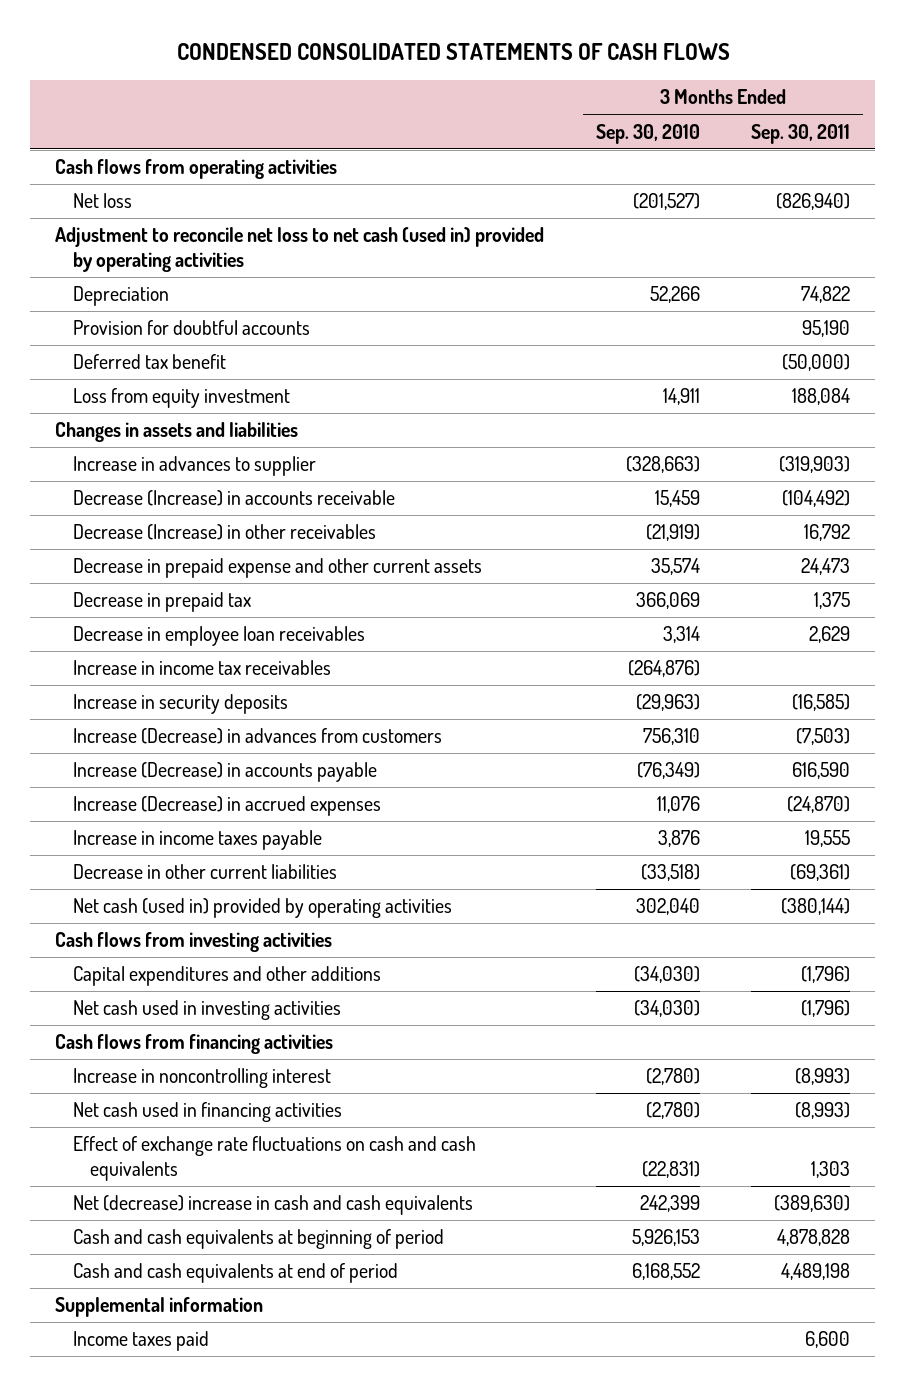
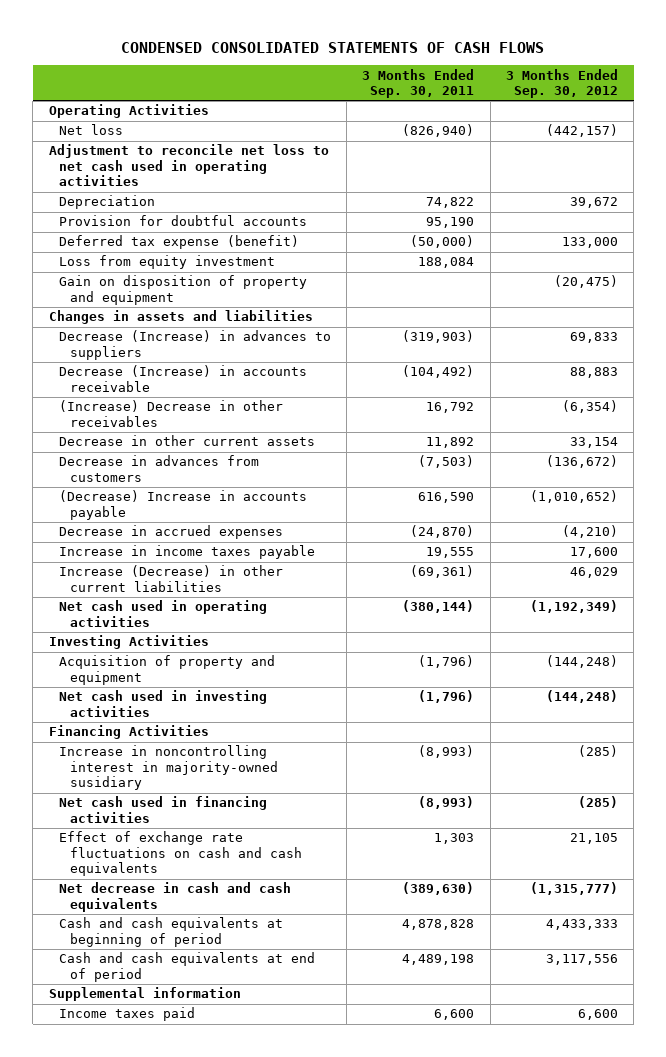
- | 3 Months Ended Sep. 30, 2010 | 3 Months Ended Sep. 30, 2011
+ | 3 Months Ended Sep. 30, 2011 | 3 Months Ended Sep. 30, 2012
- Cash flows from operating activities
+ Operating Activities
- Adjustment to reconcile net loss to net cash (used in) provided by operating activities
+ Adjustment to reconcile net loss to net cash used in operating activities
- Deferred tax benefit | | (50,000)
+ Deferred tax expense (benefit) | (50,000) | 133,000
+ Gain on disposition of property and equipment | | (20,475)
- Increase in advances to supplier | (328,663) | (319,903)
+ Decrease (Increase) in advances to suppliers | (319,903) | 69,833
- Decrease (Increase) in other receivables | (21,919) | 16,792
- Decrease in prepaid expense and other current assets | 35,574 | 24,473
- Decrease in prepaid tax | 366,069 | 1,375
- Decrease in employee loan receivables | 3,314 | 2,629
- Increase in income tax receivables | (264,876) |
- Increase in security deposits | (29,963) | (16,585)
- Increase (Decrease) in advances from customers | 756,310 | (7,503)
- Increase (Decrease) in accounts payable | (76,349) | 616,590
- Increase (Decrease) in accrued expenses | 11,076 | (24,870)
+ (Increase) Decrease in other receivables | 16,792 | (6,354)
+ Decrease in other current assets | 11,892 | 33,154
+ Decrease in advances from customers | (7,503) | (136,672)
+ (Decrease) Increase in accounts payable | 616,590 | (1,010,652)
+ Decrease in accrued expenses | (24,870) | (4,210)
- Decrease in other current liabilities | (33,518) | (69,361)
- Net cash (used in) provided by operating activities | 302,040 | (380,144)
- Cash flows from investing activities
- Capital expenditures and other additions | (34,030) | (1,796)
+ Increase (Decrease) in other current liabilities | (69,361) | 46,029
+ Net cash used in operating activities | (380,144) | (1,192,349)
+ Investing Activities
+ Acquisition of property and equipment | (1,796) | (144,248)
- Cash flows from financing activities
- Increase in noncontrolling interest | (2,780) | (8,993)
+ Financing Activities
+ Increase in noncontrolling interest in majority-owned susidiary | (8,993) | (285)
- Net (decrease) increase in cash and cash equivalents | 242,399 | (389,630)
+ Net decrease in cash and cash equivalents | (389,630) | (1,315,777)

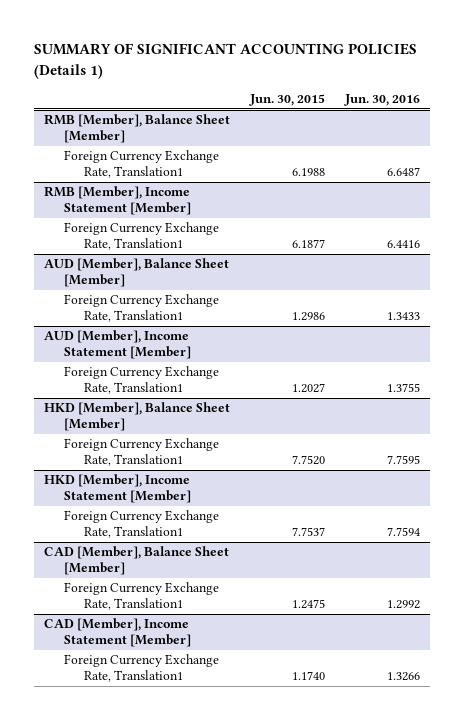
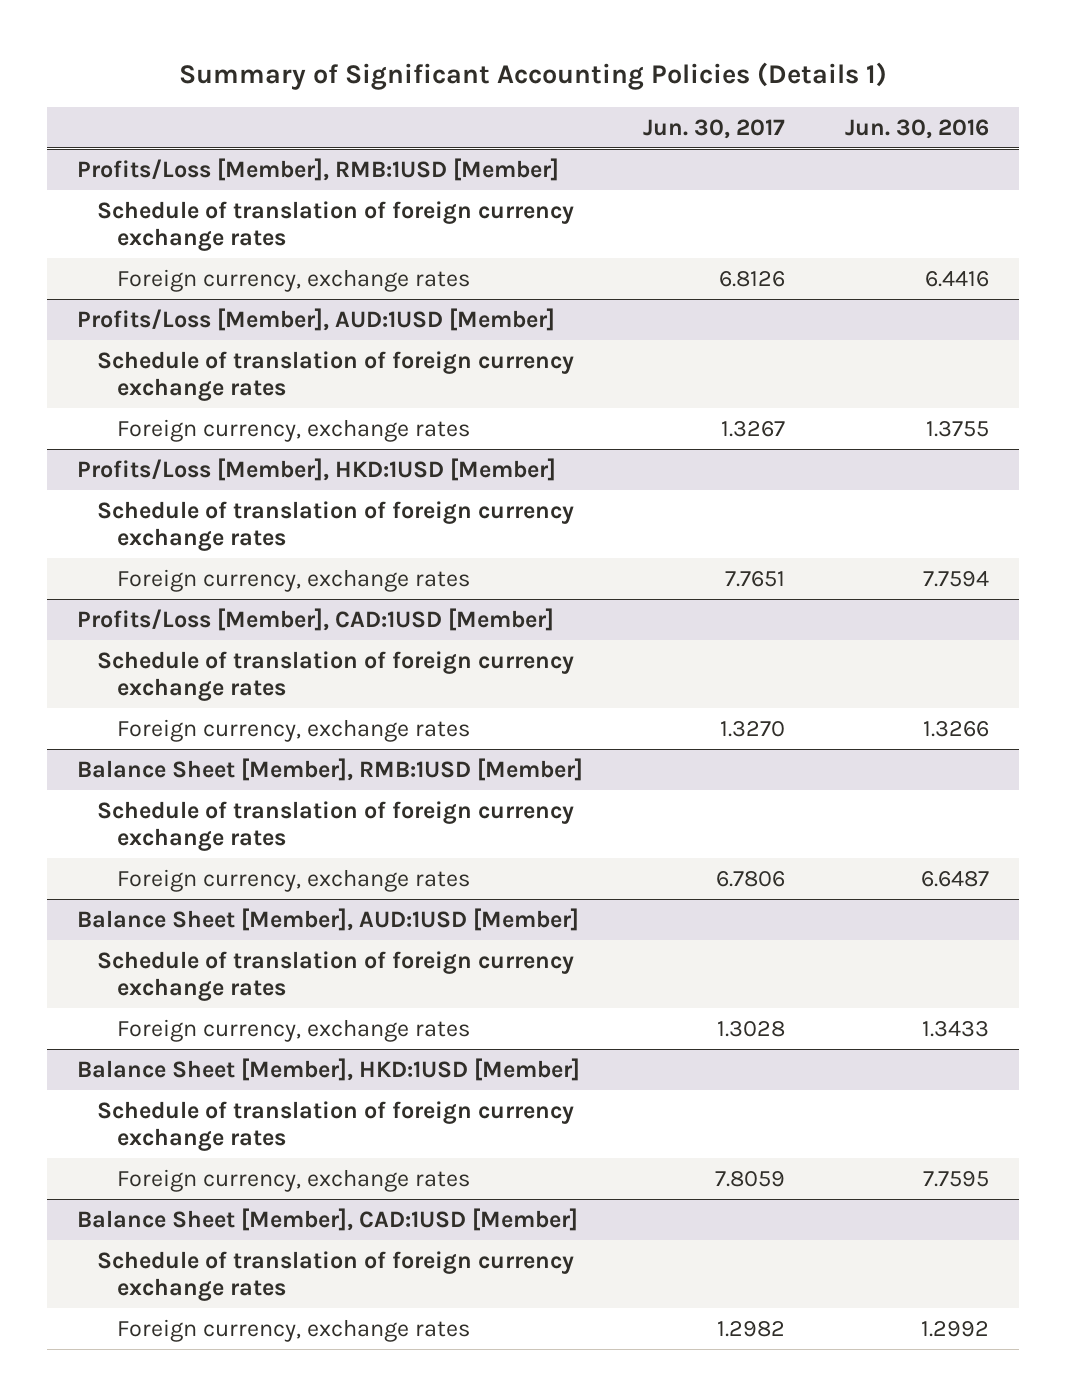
- SUMMARY OF SIGNIFICANT ACCOUNTING POLICIES (Details 1)
+ Summary of Significant Accounting Policies (Details 1)
- | Jun. 30, 2015 | Jun. 30, 2016
+ | Jun. 30, 2017 | Jun. 30, 2016
- RMB [Member], Balance Sheet [Member]
- Foreign Currency Exchange Rate, Translation1 | 6.1988 | 6.6487
- RMB [Member], Income Statement [Member]
- Foreign Currency Exchange Rate, Translation1 | 6.1877 | 6.4416
- AUD [Member], Balance Sheet [Member]
- Foreign Currency Exchange Rate, Translation1 | 1.2986 | 1.3433
- AUD [Member], Income Statement [Member]
- Foreign Currency Exchange Rate, Translation1 | 1.2027 | 1.3755
- HKD [Member], Balance Sheet [Member]
- Foreign Currency Exchange Rate, Translation1 | 7.7520 | 7.7595
- HKD [Member], Income Statement [Member]
- Foreign Currency Exchange Rate, Translation1 | 7.7537 | 7.7594
- CAD [Member], Balance Sheet [Member]
- Foreign Currency Exchange Rate, Translation1 | 1.2475 | 1.2992
- CAD [Member], Income Statement [Member]
- Foreign Currency Exchange Rate, Translation1 | 1.1740 | 1.3266
+ Profits/Loss [Member], RMB:1USD [Member]
+ Schedule of translation of foreign currency exchange rates
+ Foreign currency, exchange rates | 6.8126 | 6.4416
+ Profits/Loss [Member], AUD:1USD [Member]
+ Schedule of translation of foreign currency exchange rates
+ Foreign currency, exchange rates | 1.3267 | 1.3755
+ Profits/Loss [Member], HKD:1USD [Member]
+ Schedule of translation of foreign currency exchange rates
+ Foreign currency, exchange rates | 7.7651 | 7.7594
+ Profits/Loss [Member], CAD:1USD [Member]
+ Schedule of translation of foreign currency exchange rates
+ Foreign currency, exchange rates | 1.3270 | 1.3266
+ Balance Sheet [Member], RMB:1USD [Member]
+ Schedule of translation of foreign currency exchange rates
+ Foreign currency, exchange rates | 6.7806 | 6.6487
+ Balance Sheet [Member], AUD:1USD [Member]
+ Schedule of translation of foreign currency exchange rates
+ Foreign currency, exchange rates | 1.3028 | 1.3433
+ Balance Sheet [Member], HKD:1USD [Member]
+ Schedule of translation of foreign currency exchange rates
+ Foreign currency, exchange rates | 7.8059 | 7.7595
+ Balance Sheet [Member], CAD:1USD [Member]
+ Schedule of translation of foreign currency exchange rates
+ Foreign currency, exchange rates | 1.2982 | 1.2992

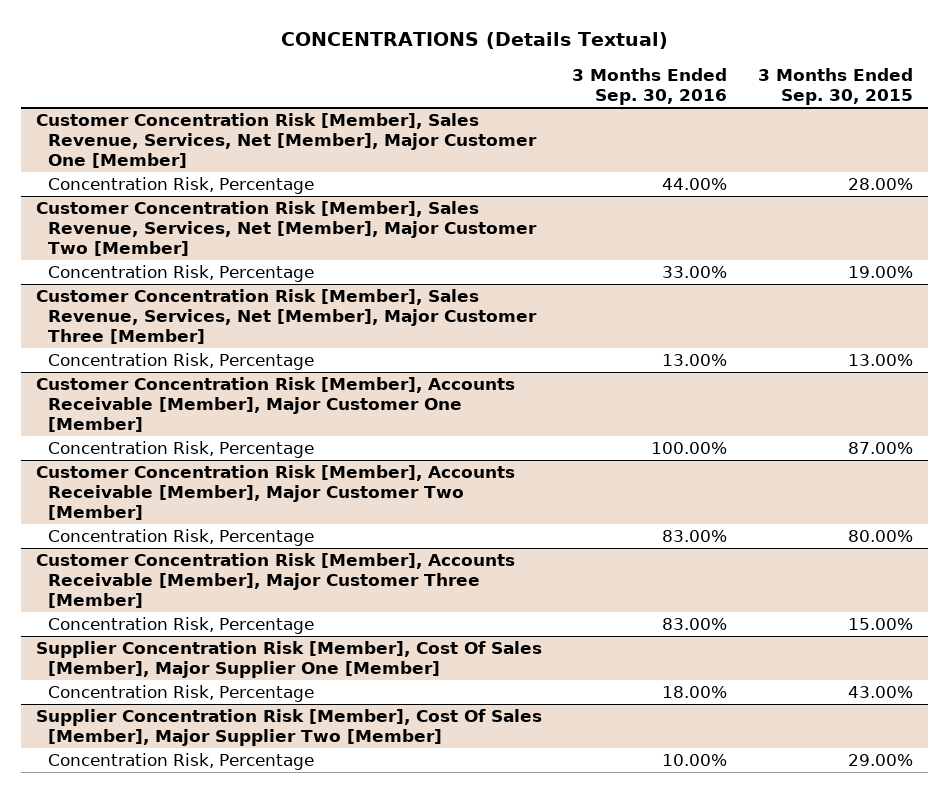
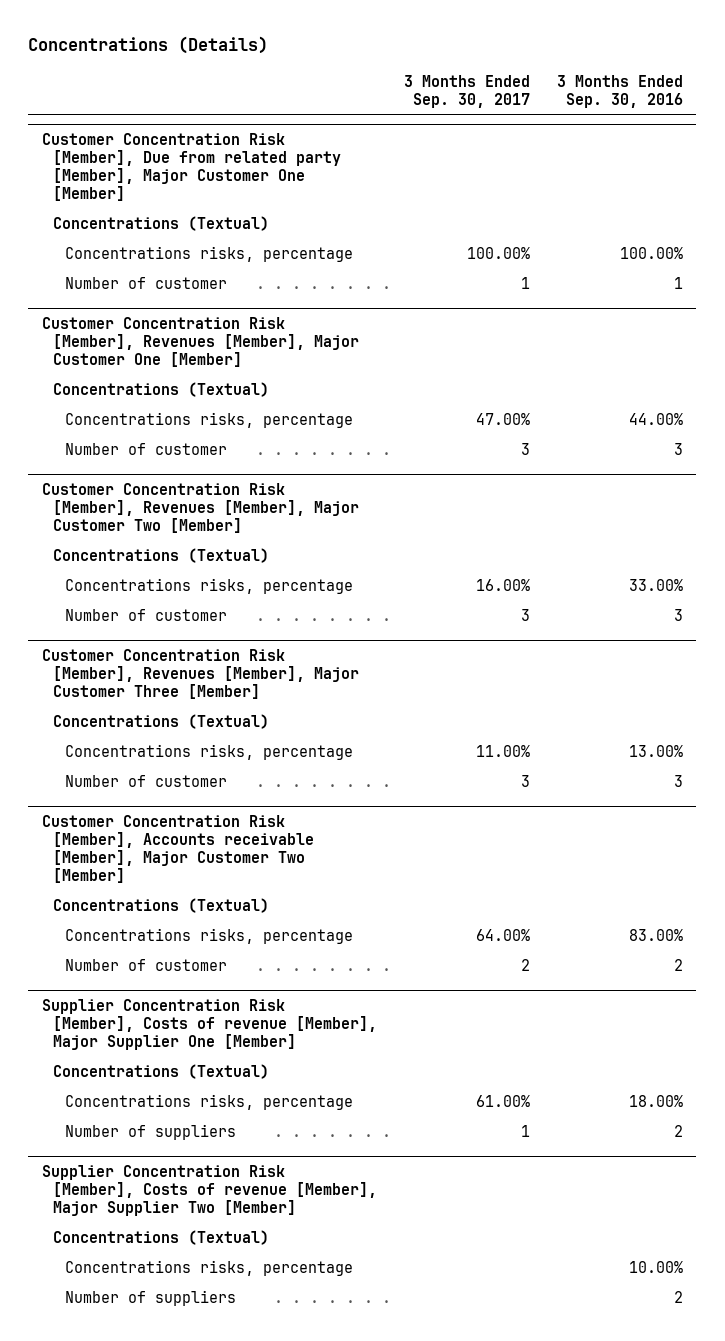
- CONCENTRATIONS (Details Textual)
+ Concentrations (Details)
- | 3 Months Ended Sep. 30, 2016 | 3 Months Ended Sep. 30, 2015
+ | 3 Months Ended Sep. 30, 2017 | 3 Months Ended Sep. 30, 2016
- Customer Concentration Risk [Member], Sales Revenue, Services, Net [Member], Major Customer One [Member]
- Concentration Risk, Percentage | 44.00% | 28.00%
- Customer Concentration Risk [Member], Sales Revenue, Services, Net [Member], Major Customer Two [Member]
- Concentration Risk, Percentage | 33.00% | 19.00%
- Customer Concentration Risk [Member], Sales Revenue, Services, Net [Member], Major Customer Three [Member]
- Concentration Risk, Percentage | 13.00% | 13.00%
- Customer Concentration Risk [Member], Accounts Receivable [Member], Major Customer One [Member]
- Concentration Risk, Percentage | 100.00% | 87.00%
- Customer Concentration Risk [Member], Accounts Receivable [Member], Major Customer Two [Member]
- Concentration Risk, Percentage | 83.00% | 80.00%
- Customer Concentration Risk [Member], Accounts Receivable [Member], Major Customer Three [Member]
- Concentration Risk, Percentage | 83.00% | 15.00%
- Supplier Concentration Risk [Member], Cost Of Sales [Member], Major Supplier One [Member]
- Concentration Risk, Percentage | 18.00% | 43.00%
- Supplier Concentration Risk [Member], Cost Of Sales [Member], Major Supplier Two [Member]
- Concentration Risk, Percentage | 10.00% | 29.00%
+ Customer Concentration Risk [Member], Due from related party [Member], Major Customer One [Member]
+ Concentrations (Textual)
+ Concentrations risks, percentage | 100.00% | 100.00%
+ Number of customer | 1 | 1
+ Customer Concentration Risk [Member], Revenues [Member], Major Customer One [Member]
+ Concentrations (Textual)
+ Concentrations risks, percentage | 47.00% | 44.00%
+ Number of customer | 3 | 3
+ Customer Concentration Risk [Member], Revenues [Member], Major Customer Two [Member]
+ Concentrations (Textual)
+ Concentrations risks, percentage | 16.00% | 33.00%
+ Number of customer | 3 | 3
+ Customer Concentration Risk [Member], Revenues [Member], Major Customer Three [Member]
+ Concentrations (Textual)
+ Concentrations risks, percentage | 11.00% | 13.00%
+ Number of customer | 3 | 3
+ Customer Concentration Risk [Member], Accounts receivable [Member], Major Customer Two [Member]
+ Concentrations (Textual)
+ Concentrations risks, percentage | 64.00% | 83.00%
+ Number of customer | 2 | 2
+ Supplier Concentration Risk [Member], Costs of revenue [Member], Major Supplier One [Member]
+ Concentrations (Textual)
+ Concentrations risks, percentage | 61.00% | 18.00%
+ Number of suppliers | 1 | 2
+ Supplier Concentration Risk [Member], Costs of revenue [Member], Major Supplier Two [Member]
+ Concentrations (Textual)
+ Concentrations risks, percentage | | 10.00%
+ Number of suppliers | | 2

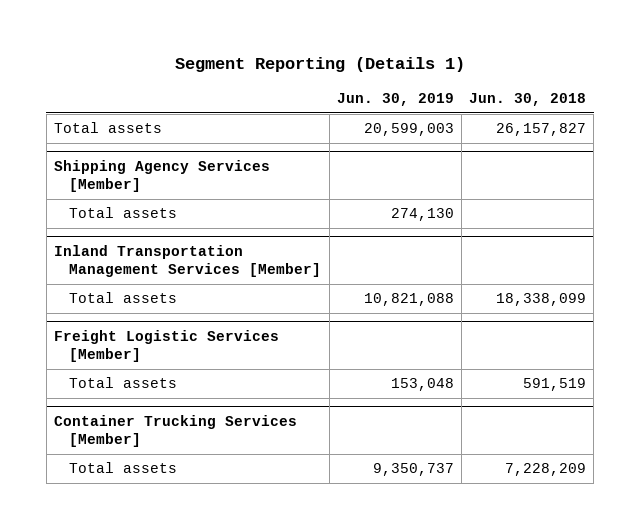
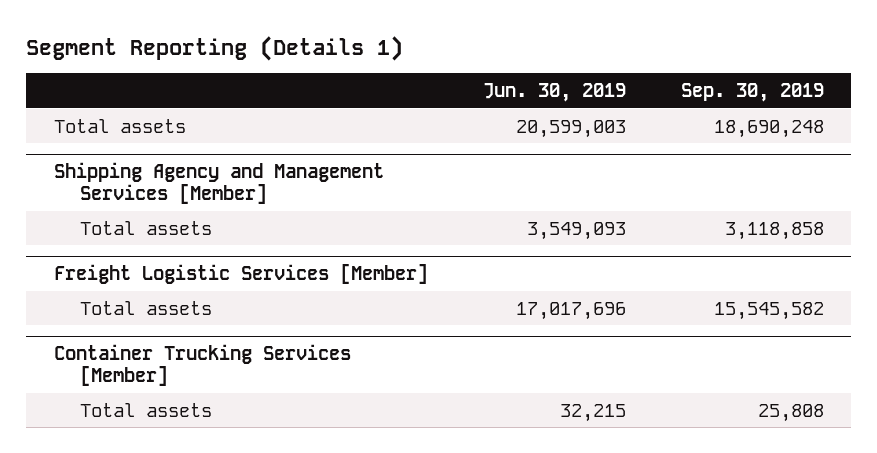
- | Jun. 30, 2019 | Jun. 30, 2018
+ | Jun. 30, 2019 | Sep. 30, 2019
- Shipping Agency Services [Member]
- Total assets | 274,130 |
- Inland Transportation Management Services [Member]
- Total assets | 10,821,088 | 18,338,099
+ Shipping Agency and Management Services [Member]
+ Total assets | 3,549,093 | 3,118,858
@ Freight Logistic Services [Member]
- Total assets | 153,048 | 591,519
+ Total assets | 17,017,696 | 15,545,582
@ Container Trucking Services [Member]
- Total assets | 9,350,737 | 7,228,209
+ Total assets | 32,215 | 25,808

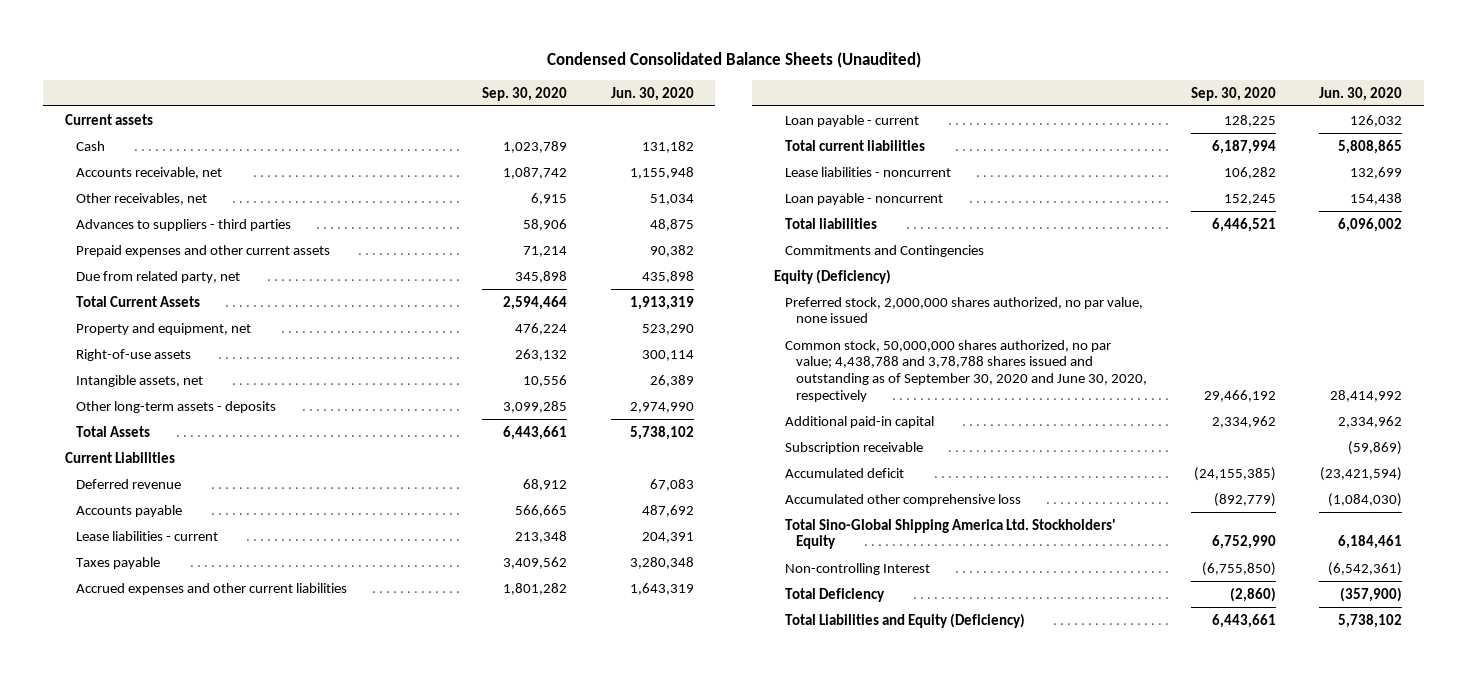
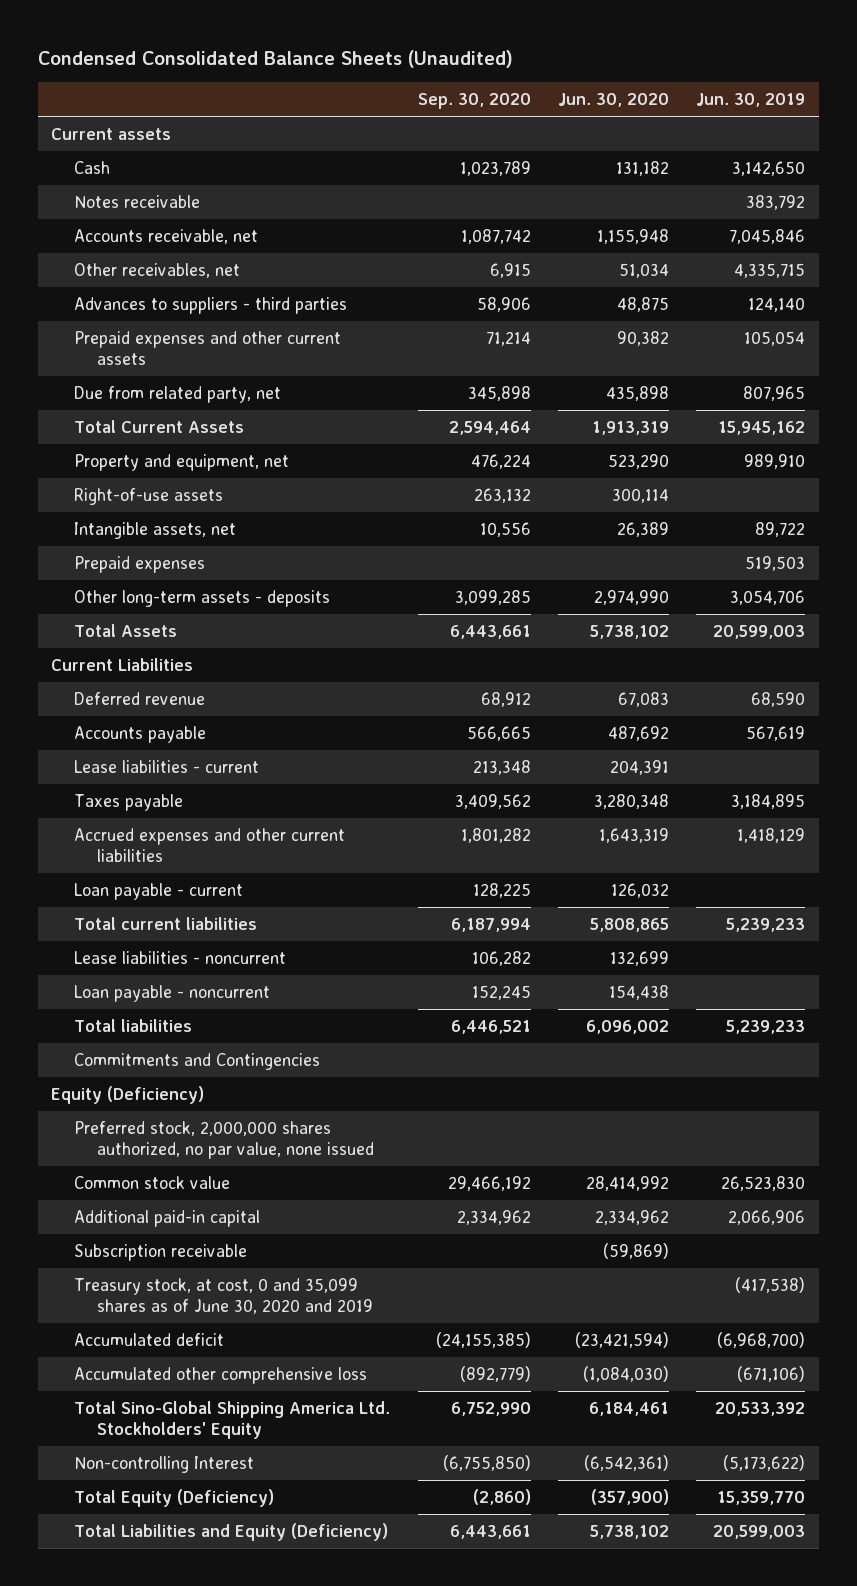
- | Sep. 30, 2020 | Jun. 30, 2020
+ | Sep. 30, 2020 | Jun. 30, 2020 | Jun. 30, 2019
+ Notes receivable | | | 383,792
+ Prepaid expenses | | | 519,503
- Common stock, 50,000,000 shares authorized, no par value; 4,438,788 and 3,78,788 shares issued and outstanding as of September 30, 2020 and June 30, 2020, respectively | 29,466,192 | 28,414,992
+ Common stock value | 29,466,192 | 28,414,992 | 26,523,830
+ Treasury stock, at cost, 0 and 35,099 shares as of June 30, 2020 and 2019 | | | (417,538)
- Total Deficiency | (2,860) | (357,900)
+ Total Equity (Deficiency) | (2,860) | (357,900) | 15,359,770

